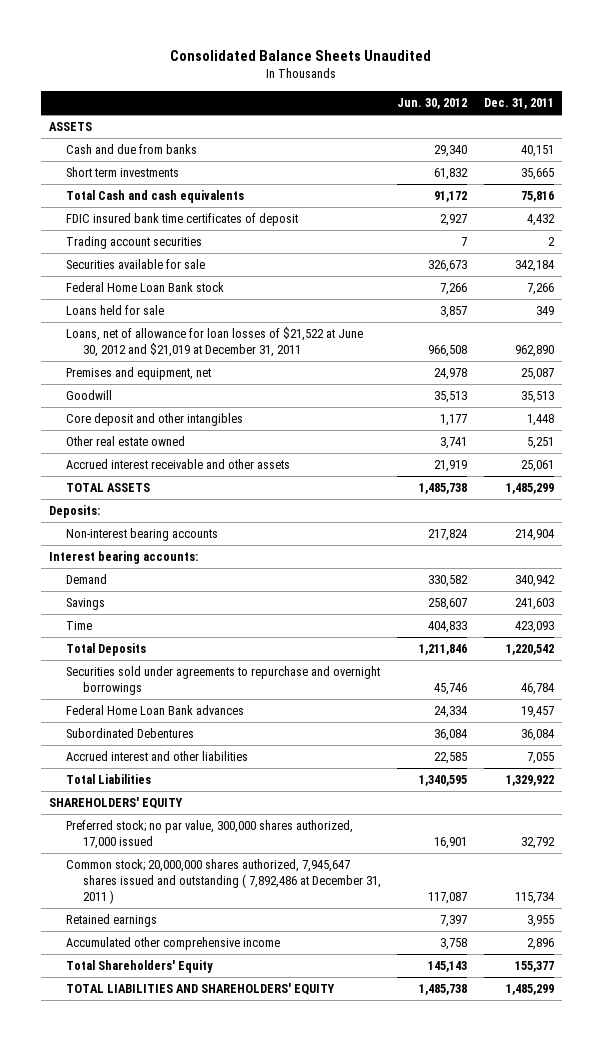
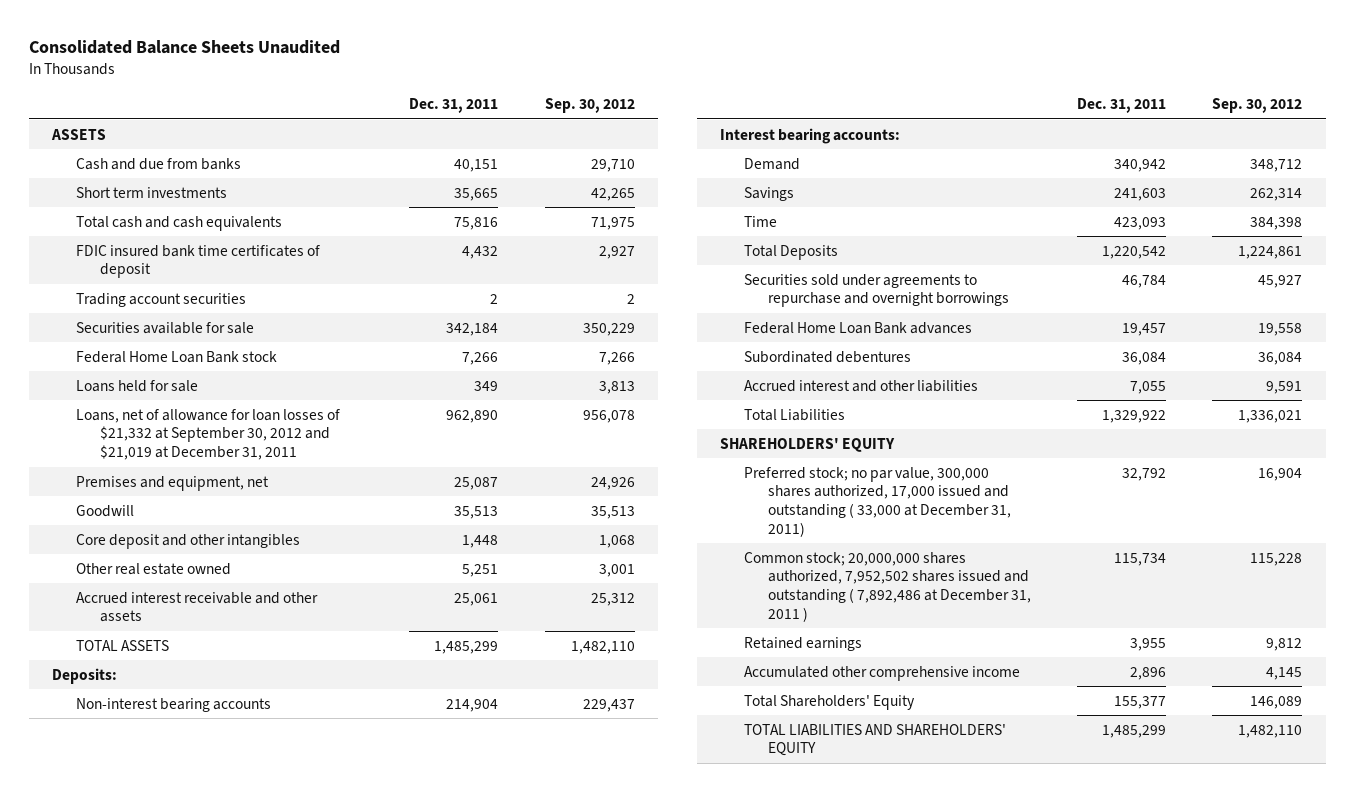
- | Jun. 30, 2012 | Dec. 31, 2011
+ | Dec. 31, 2011 | Sep. 30, 2012
- Total Cash and cash equivalents | 91,172 | 75,816
+ Total cash and cash equivalents | 75,816 | 71,975
- Loans, net of allowance for loan losses of $21,522 at June 30, 2012 and $21,019 at December 31, 2011 | 966,508 | 962,890
+ Loans, net of allowance for loan losses of $21,332 at September 30, 2012 and $21,019 at December 31, 2011 | 962,890 | 956,078
- Subordinated Debentures | 36,084 | 36,084
+ Subordinated debentures | 36,084 | 36,084
- Preferred stock; no par value, 300,000 shares authorized, 17,000 issued | 16,901 | 32,792
- Common stock; 20,000,000 shares authorized, 7,945,647 shares issued and outstanding ( 7,892,486 at December 31, 2011 ) | 117,087 | 115,734
+ Preferred stock; no par value, 300,000 shares authorized, 17,000 issued and outstanding ( 33,000 at December 31, 2011) | 32,792 | 16,904
+ Common stock; 20,000,000 shares authorized, 7,952,502 shares issued and outstanding ( 7,892,486 at December 31, 2011 ) | 115,734 | 115,228

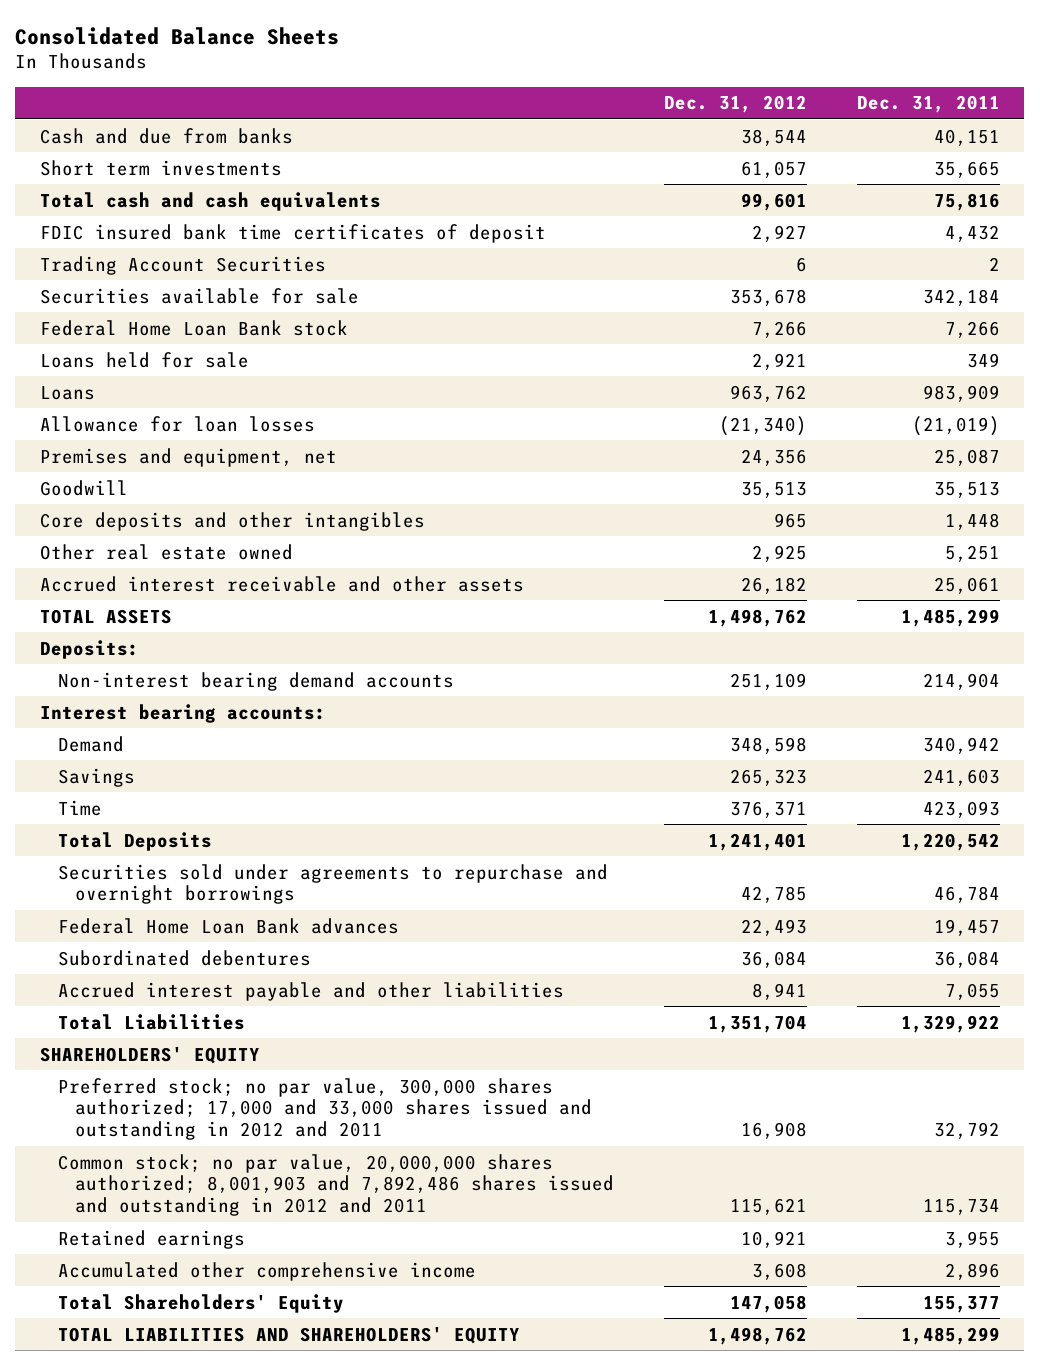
- Consolidated Balance Sheets Unaudited
+ Consolidated Balance Sheets
- | Dec. 31, 2011 | Sep. 30, 2012
+ | Dec. 31, 2012 | Dec. 31, 2011
- ASSETS
- Trading account securities | 2 | 2
+ Trading Account Securities | 6 | 2
- Loans, net of allowance for loan losses of $21,332 at September 30, 2012 and $21,019 at December 31, 2011 | 962,890 | 956,078
+ Loans | 963,762 | 983,909
+ Allowance for loan losses | (21,340) | (21,019)
- Core deposit and other intangibles | 1,448 | 1,068
+ Core deposits and other intangibles | 965 | 1,448
- Non-interest bearing accounts | 214,904 | 229,437
+ Non-interest bearing demand accounts | 251,109 | 214,904
- Accrued interest and other liabilities | 7,055 | 9,591
+ Accrued interest payable and other liabilities | 8,941 | 7,055
- Preferred stock; no par value, 300,000 shares authorized, 17,000 issued and outstanding ( 33,000 at December 31, 2011) | 32,792 | 16,904
- Common stock; 20,000,000 shares authorized, 7,952,502 shares issued and outstanding ( 7,892,486 at December 31, 2011 ) | 115,734 | 115,228
+ Preferred stock; no par value, 300,000 shares authorized; 17,000 and 33,000 shares issued and outstanding in 2012 and 2011 | 16,908 | 32,792
+ Common stock; no par value, 20,000,000 shares authorized; 8,001,903 and 7,892,486 shares issued and outstanding in 2012 and 2011 | 115,621 | 115,734

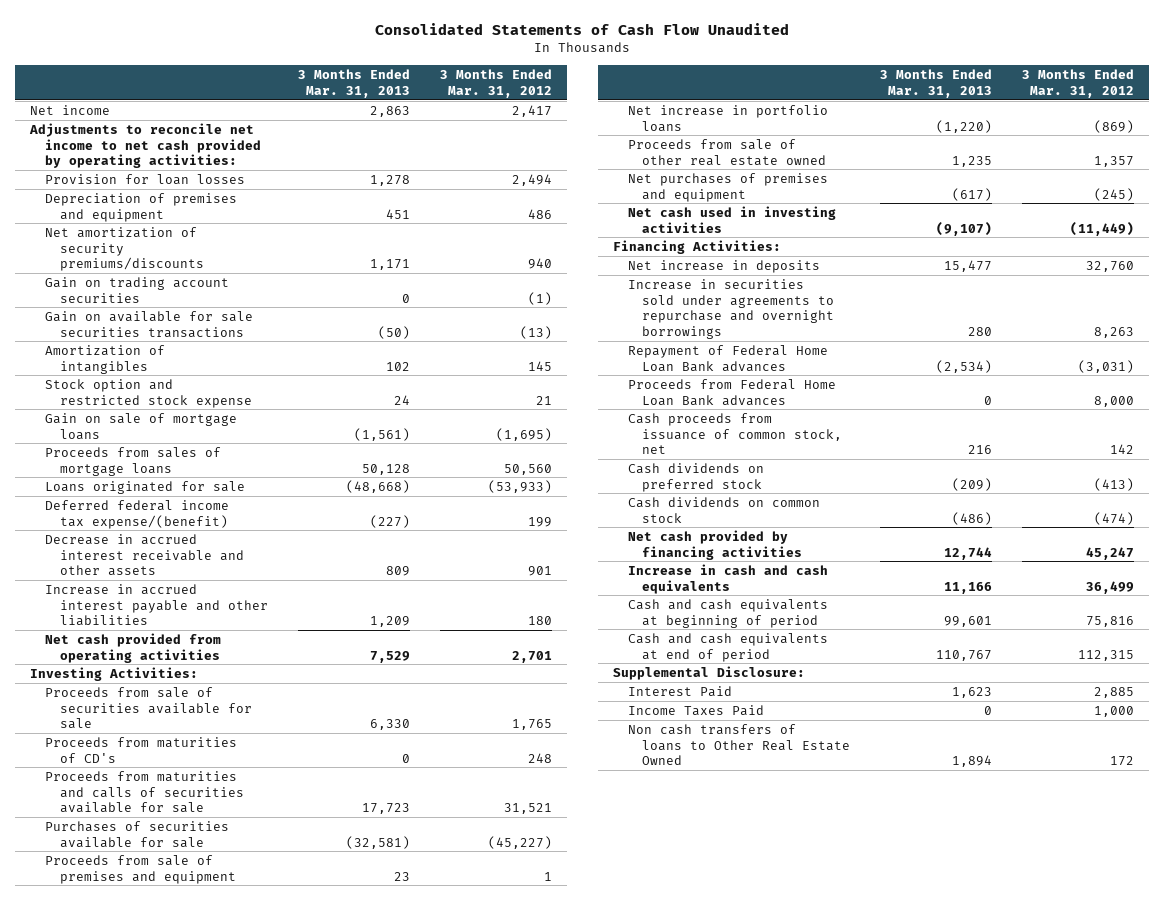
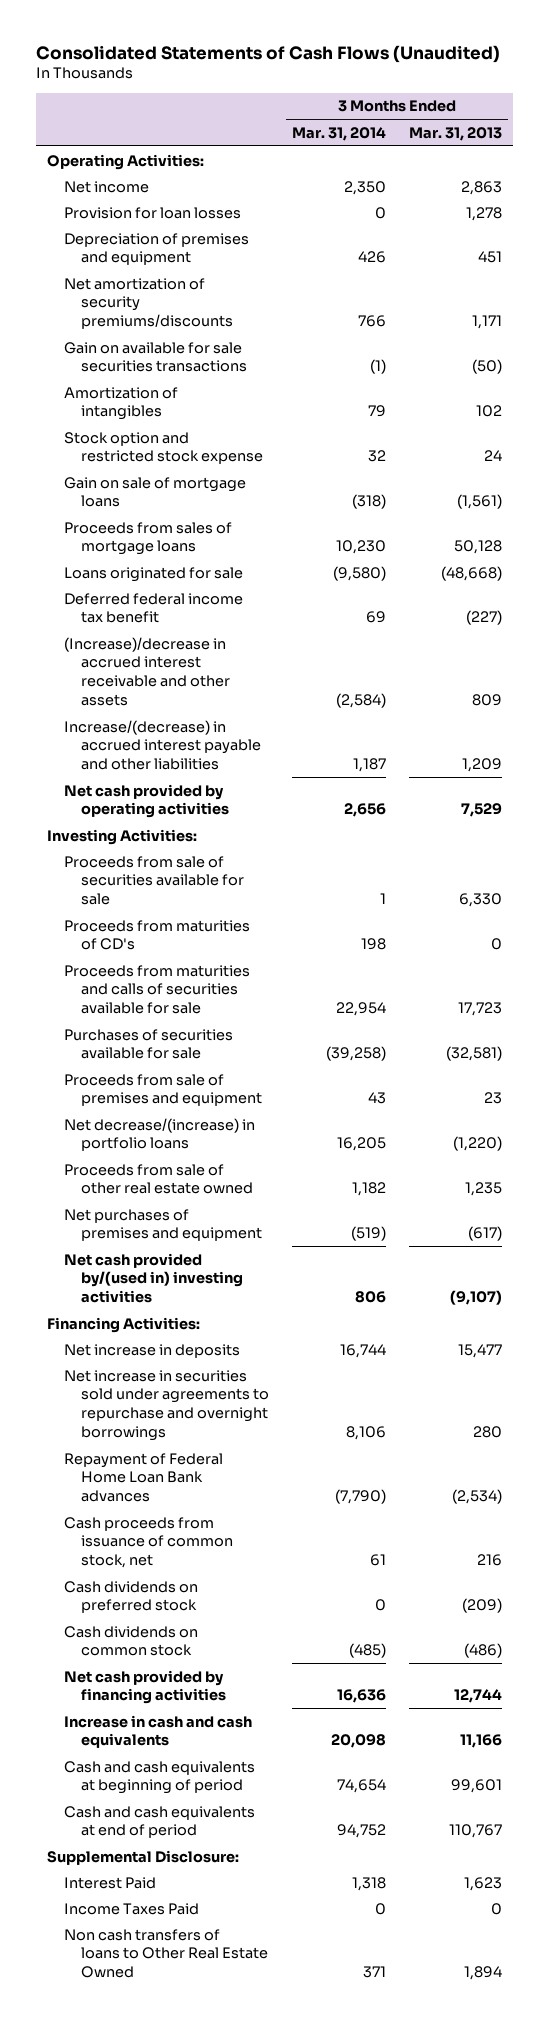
- Consolidated Statements of Cash Flow Unaudited
+ Consolidated Statements of Cash Flows (Unaudited)
- | 3 Months Ended Mar. 31, 2013 | 3 Months Ended Mar. 31, 2012
+ | 3 Months Ended Mar. 31, 2014 | 3 Months Ended Mar. 31, 2013
+ Operating Activities:
- Adjustments to reconcile net income to net cash provided by operating activities:
- Gain on trading account securities | 0 | (1)
- Deferred federal income tax expense/(benefit) | (227) | 199
- Decrease in accrued interest receivable and other assets | 809 | 901
- Increase in accrued interest payable and other liabilities | 1,209 | 180
- Net cash provided from operating activities | 7,529 | 2,701
+ Deferred federal income tax benefit | 69 | (227)
+ (Increase)/decrease in accrued interest receivable and other assets | (2,584) | 809
+ Increase/(decrease) in accrued interest payable and other liabilities | 1,187 | 1,209
+ Net cash provided by operating activities | 2,656 | 7,529
- Net increase in portfolio loans | (1,220) | (869)
+ Net decrease/(increase) in portfolio loans | 16,205 | (1,220)
- Net cash used in investing activities | (9,107) | (11,449)
+ Net cash provided by/(used in) investing activities | 806 | (9,107)
- Increase in securities sold under agreements to repurchase and overnight borrowings | 280 | 8,263
+ Net increase in securities sold under agreements to repurchase and overnight borrowings | 8,106 | 280
- Proceeds from Federal Home Loan Bank advances | 0 | 8,000

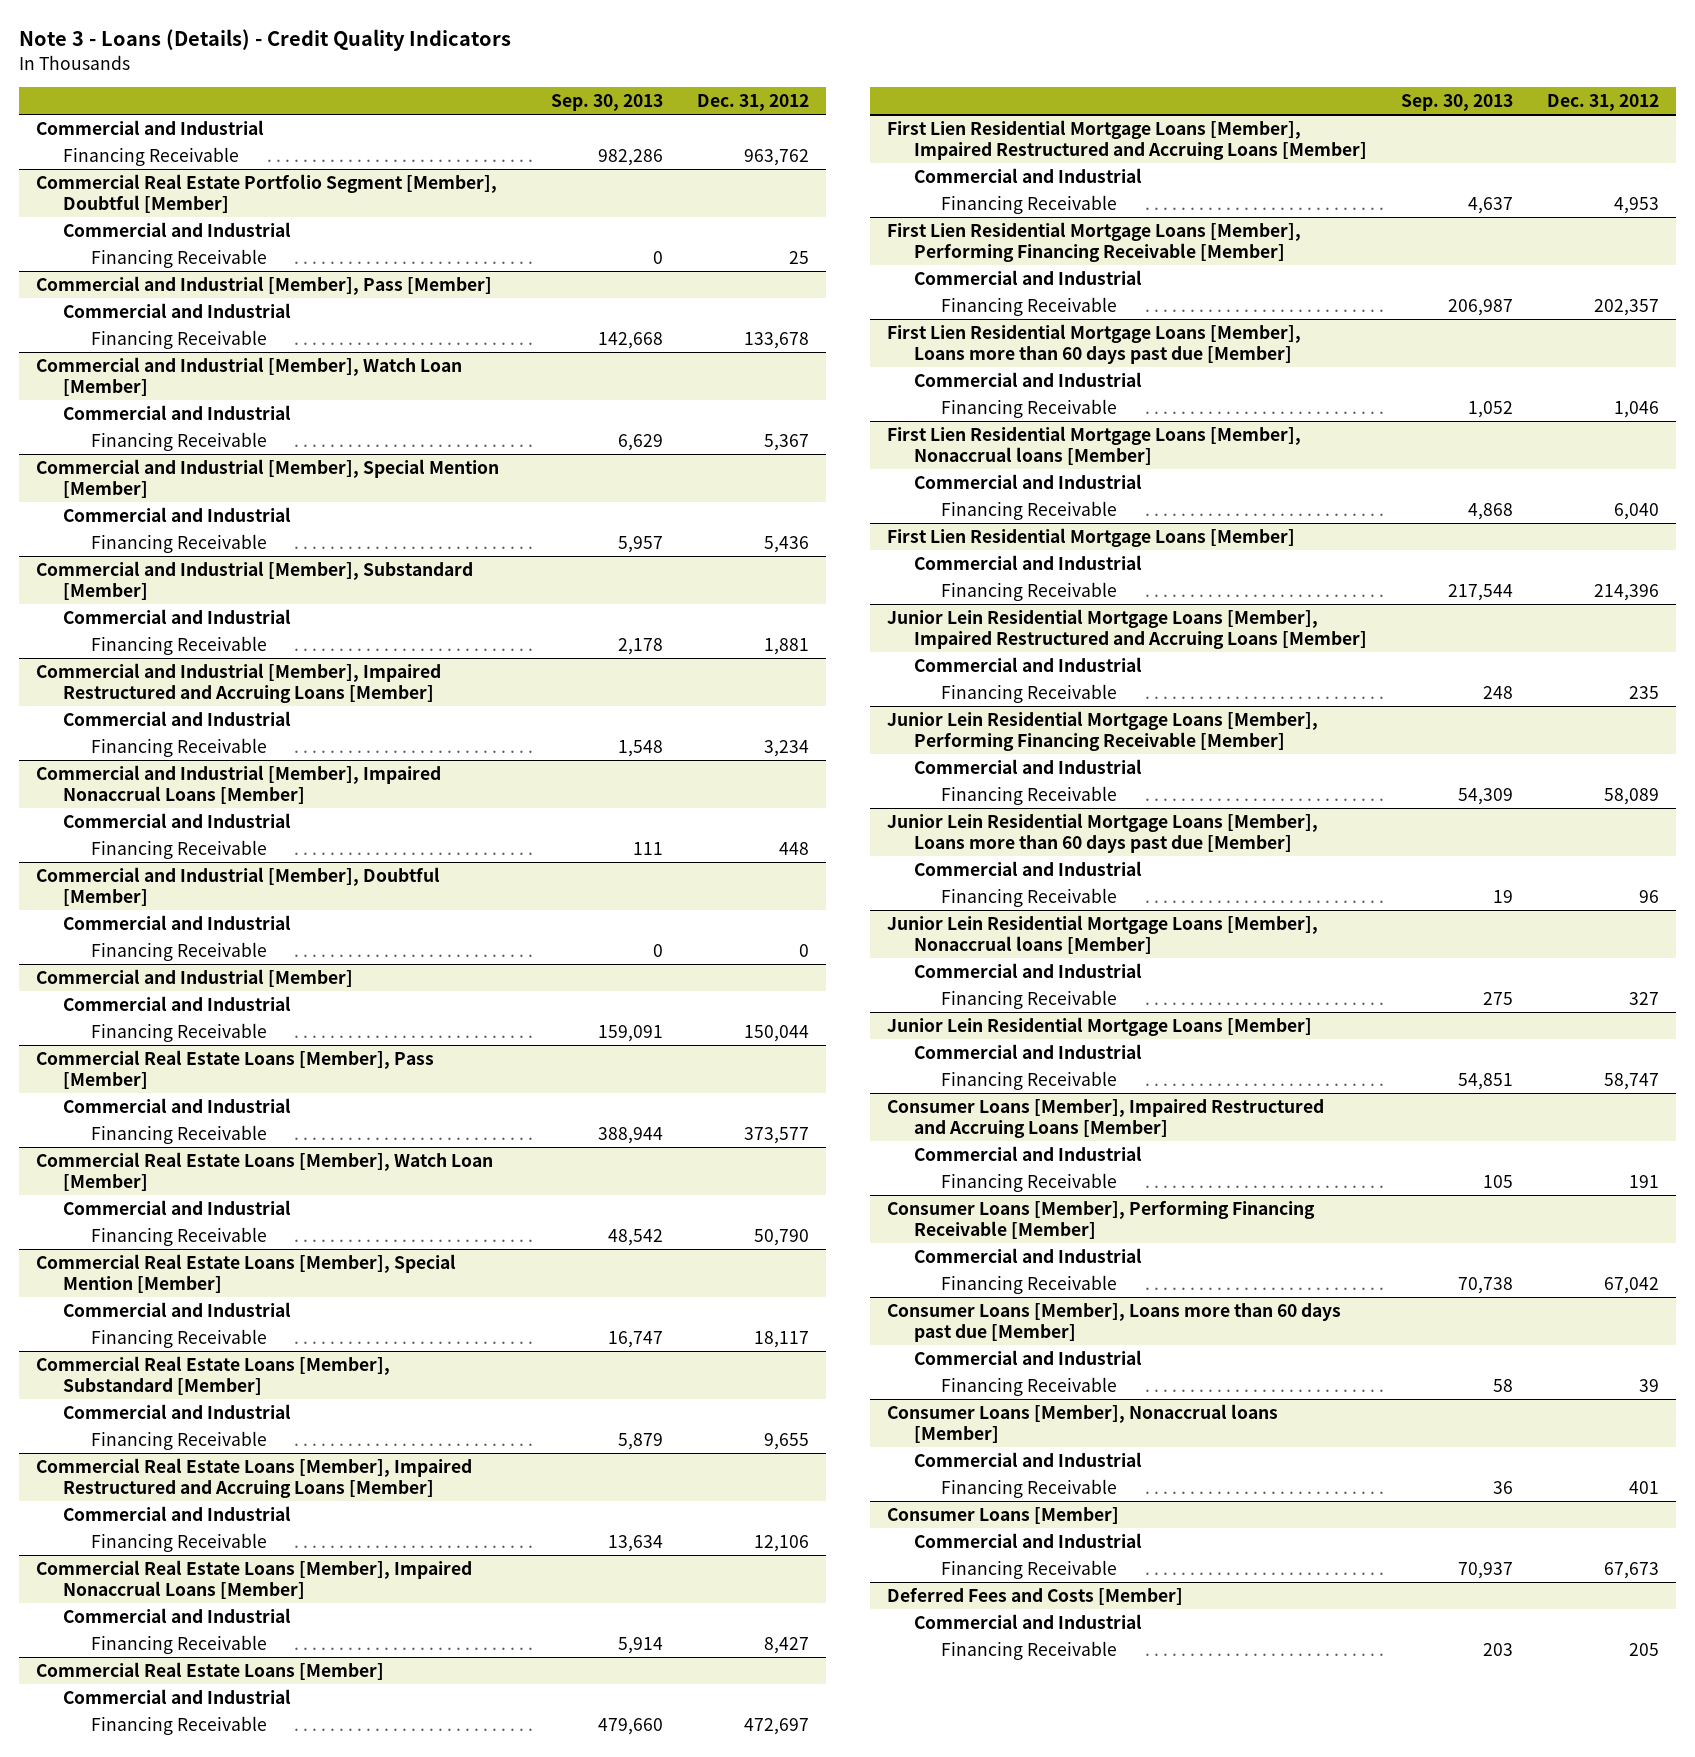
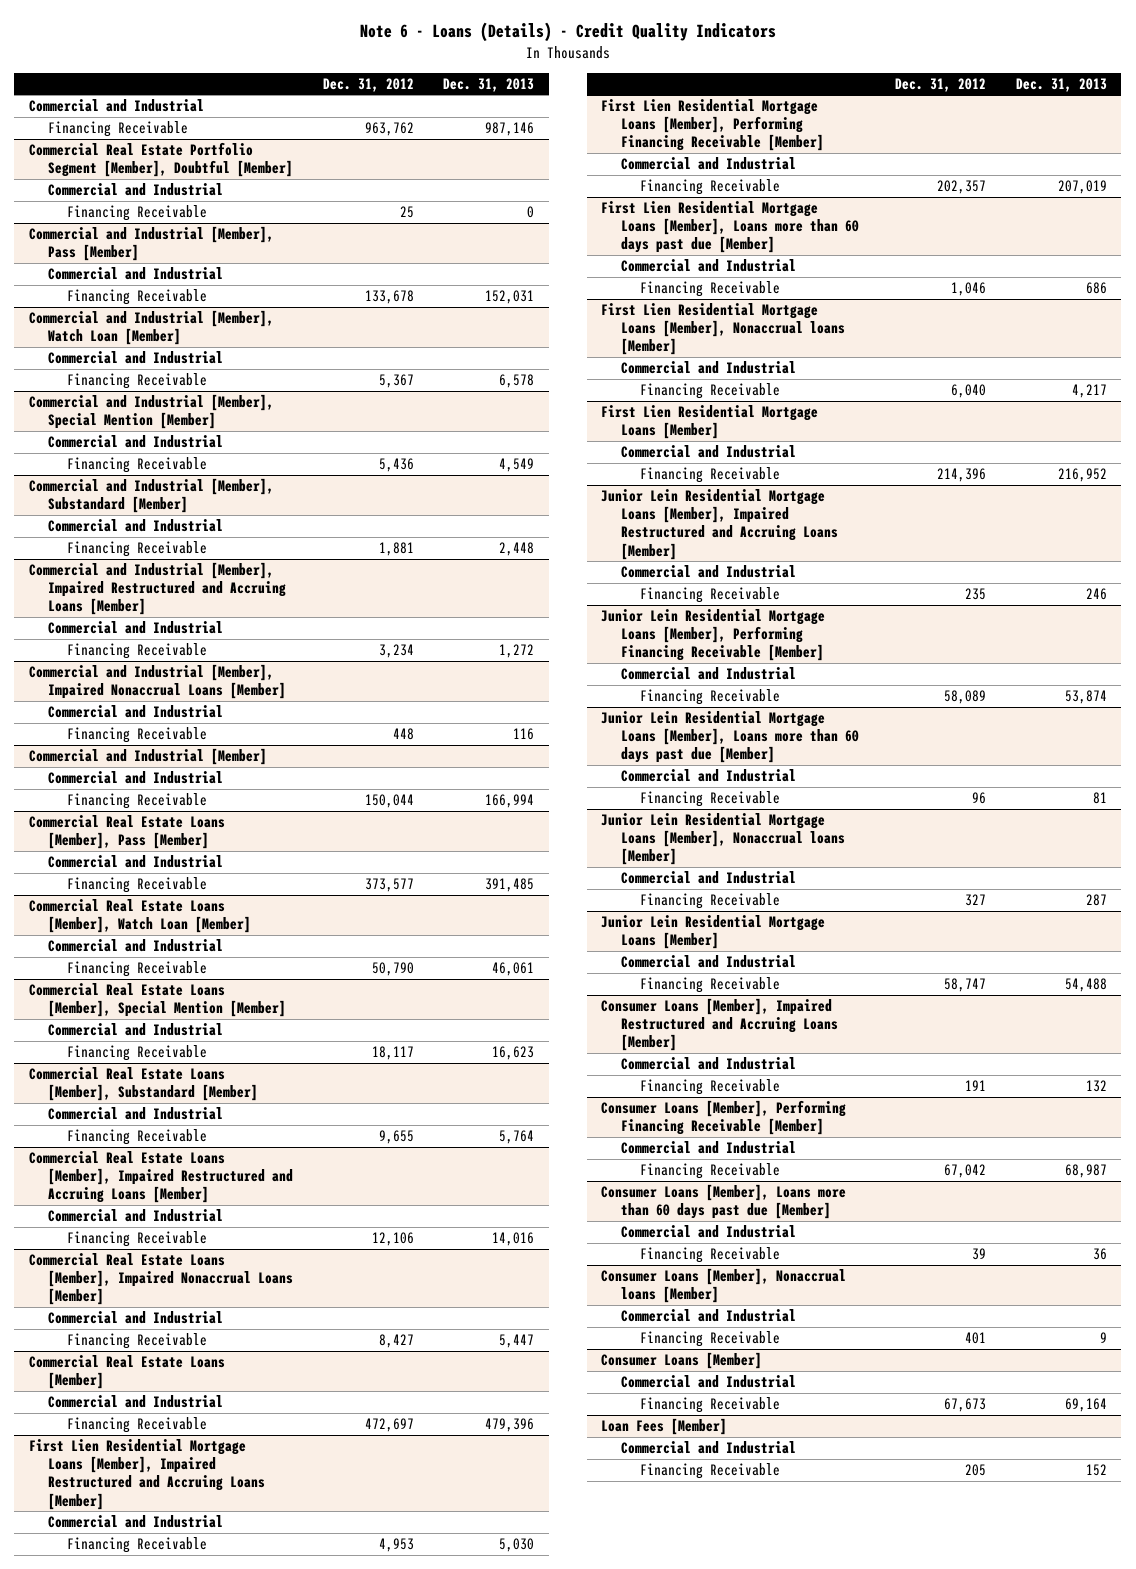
- Note 3 - Loans (Details) - Credit Quality Indicators
+ Note 6 - Loans (Details) - Credit Quality Indicators
- | Sep. 30, 2013 | Dec. 31, 2012
+ | Dec. 31, 2012 | Dec. 31, 2013
- Commercial and Industrial [Member], Doubtful [Member]
- Commercial and Industrial
- Financing Receivable | 0 | 0
- Deferred Fees and Costs [Member]
+ Loan Fees [Member]

